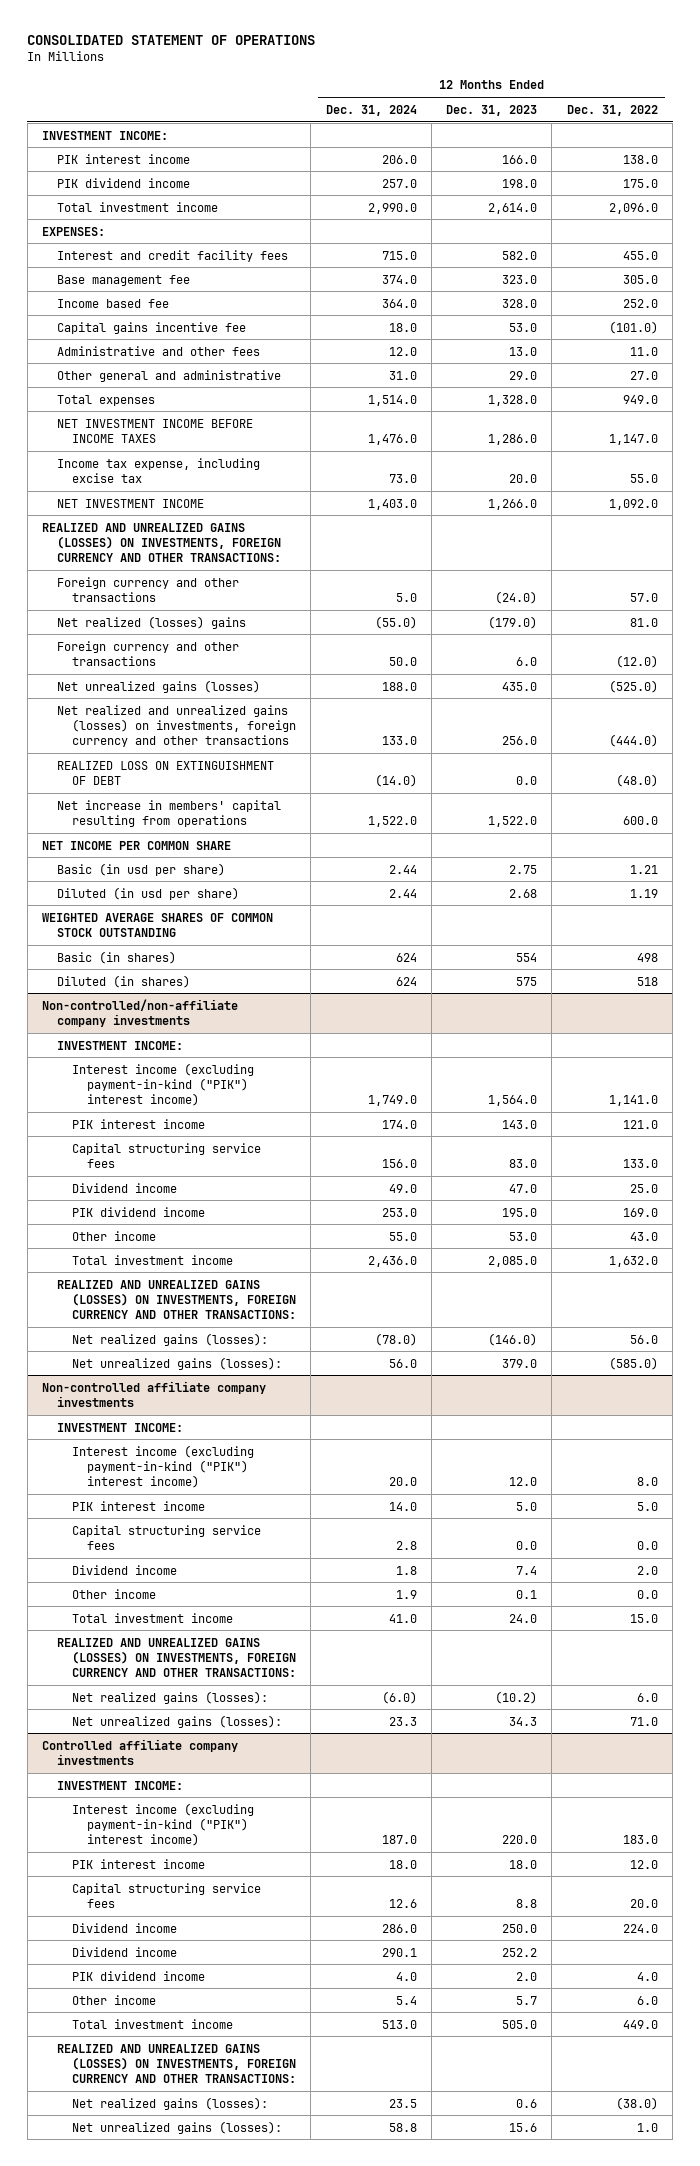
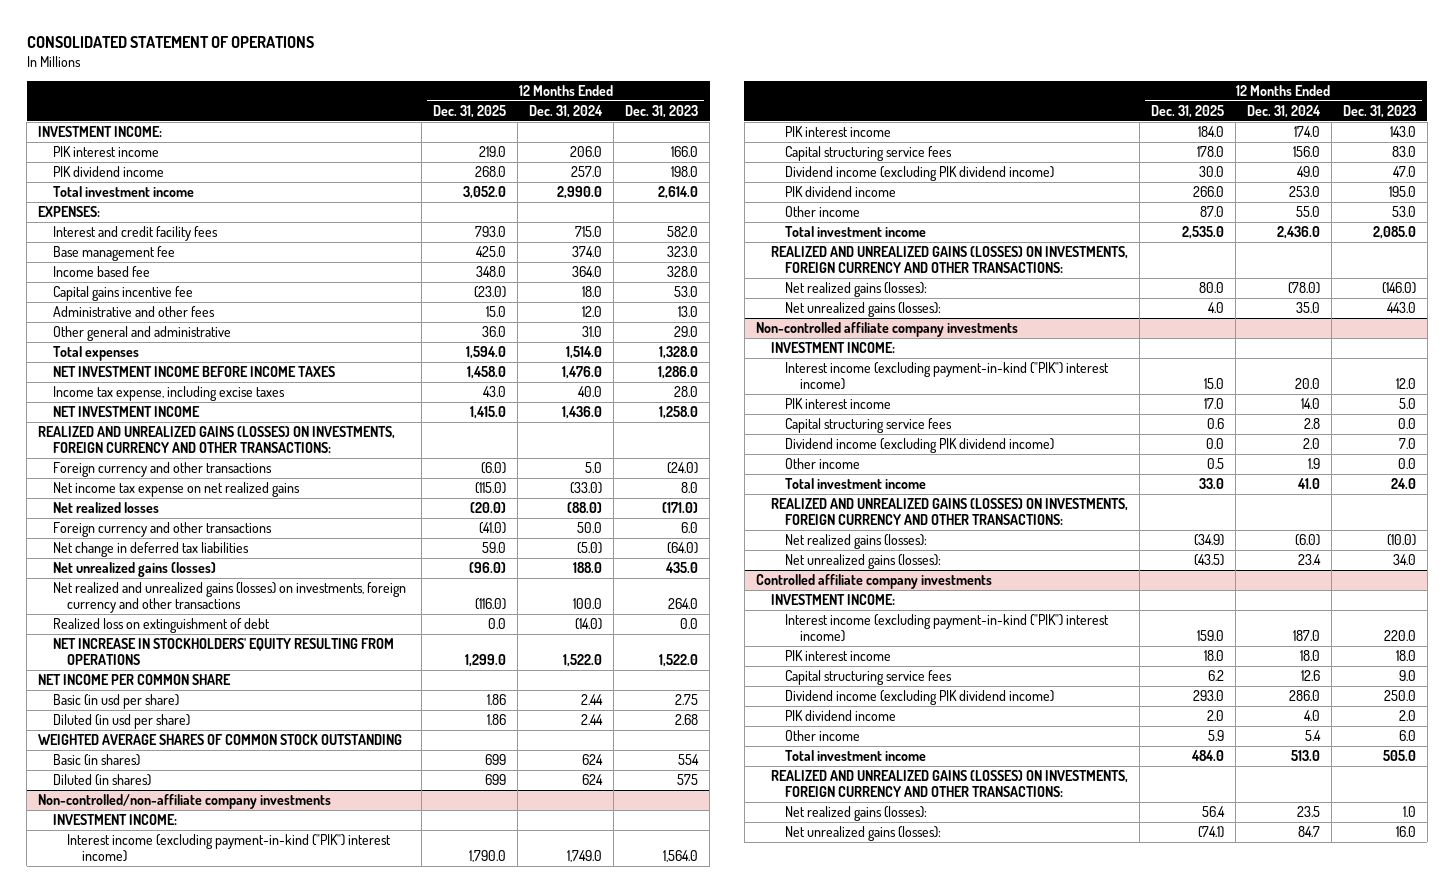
- | 12 Months Ended Dec. 31, 2024 | 12 Months Ended Dec. 31, 2023 | 12 Months Ended Dec. 31, 2022
+ | 12 Months Ended Dec. 31, 2025 | 12 Months Ended Dec. 31, 2024 | 12 Months Ended Dec. 31, 2023
- Income tax expense, including excise tax | 73.0 | 20.0 | 55.0
- NET INVESTMENT INCOME | 1,403.0 | 1,266.0 | 1,092.0
+ Income tax expense, including excise taxes | 43.0 | 40.0 | 28.0
+ NET INVESTMENT INCOME | 1,415.0 | 1,436.0 | 1,258.0
- Net realized (losses) gains | (55.0) | (179.0) | 81.0
+ Net income tax expense on net realized gains | (115.0) | (33.0) | 8.0
+ Net realized losses | (20.0) | (88.0) | (171.0)
+ Net change in deferred tax liabilities | 59.0 | (5.0) | (64.0)
- Net realized and unrealized gains (losses) on investments, foreign currency and other transactions | 133.0 | 256.0 | (444.0)
- REALIZED LOSS ON EXTINGUISHMENT OF DEBT | (14.0) | 0.0 | (48.0)
- Net increase in members' capital resulting from operations | 1,522.0 | 1,522.0 | 600.0
+ Net realized and unrealized gains (losses) on investments, foreign currency and other transactions | (116.0) | 100.0 | 264.0
+ Realized loss on extinguishment of debt | 0.0 | (14.0) | 0.0
+ NET INCREASE IN STOCKHOLDERS' EQUITY RESULTING FROM OPERATIONS | 1,299.0 | 1,522.0 | 1,522.0
@ Non-controlled/non-affiliate company investments
- Dividend income | 49.0 | 47.0 | 25.0
+ Dividend income (excluding PIK dividend income) | 30.0 | 49.0 | 47.0
- Net unrealized gains (losses): | 56.0 | 379.0 | (585.0)
+ Net unrealized gains (losses): | 4.0 | 35.0 | 443.0
@ Non-controlled affiliate company investments
- Dividend income | 1.8 | 7.4 | 2.0
- Other income | 1.9 | 0.1 | 0.0
+ Dividend income (excluding PIK dividend income) | 0.0 | 2.0 | 7.0
+ Other income | 0.5 | 1.9 | 0.0
- Net realized gains (losses): | (6.0) | (10.2) | 6.0
- Net unrealized gains (losses): | 23.3 | 34.3 | 71.0
+ Net realized gains (losses): | (34.9) | (6.0) | (10.0)
+ Net unrealized gains (losses): | (43.5) | 23.4 | 34.0
@ Controlled affiliate company investments
- Capital structuring service fees | 12.6 | 8.8 | 20.0
- Dividend income | 286.0 | 250.0 | 224.0
- Dividend income | 290.1 | 252.2 |
+ Capital structuring service fees | 6.2 | 12.6 | 9.0
+ Dividend income (excluding PIK dividend income) | 293.0 | 286.0 | 250.0
- Other income | 5.4 | 5.7 | 6.0
+ Other income | 5.9 | 5.4 | 6.0
- Net realized gains (losses): | 23.5 | 0.6 | (38.0)
- Net unrealized gains (losses): | 58.8 | 15.6 | 1.0
+ Net realized gains (losses): | 56.4 | 23.5 | 1.0
+ Net unrealized gains (losses): | (74.1) | 84.7 | 16.0

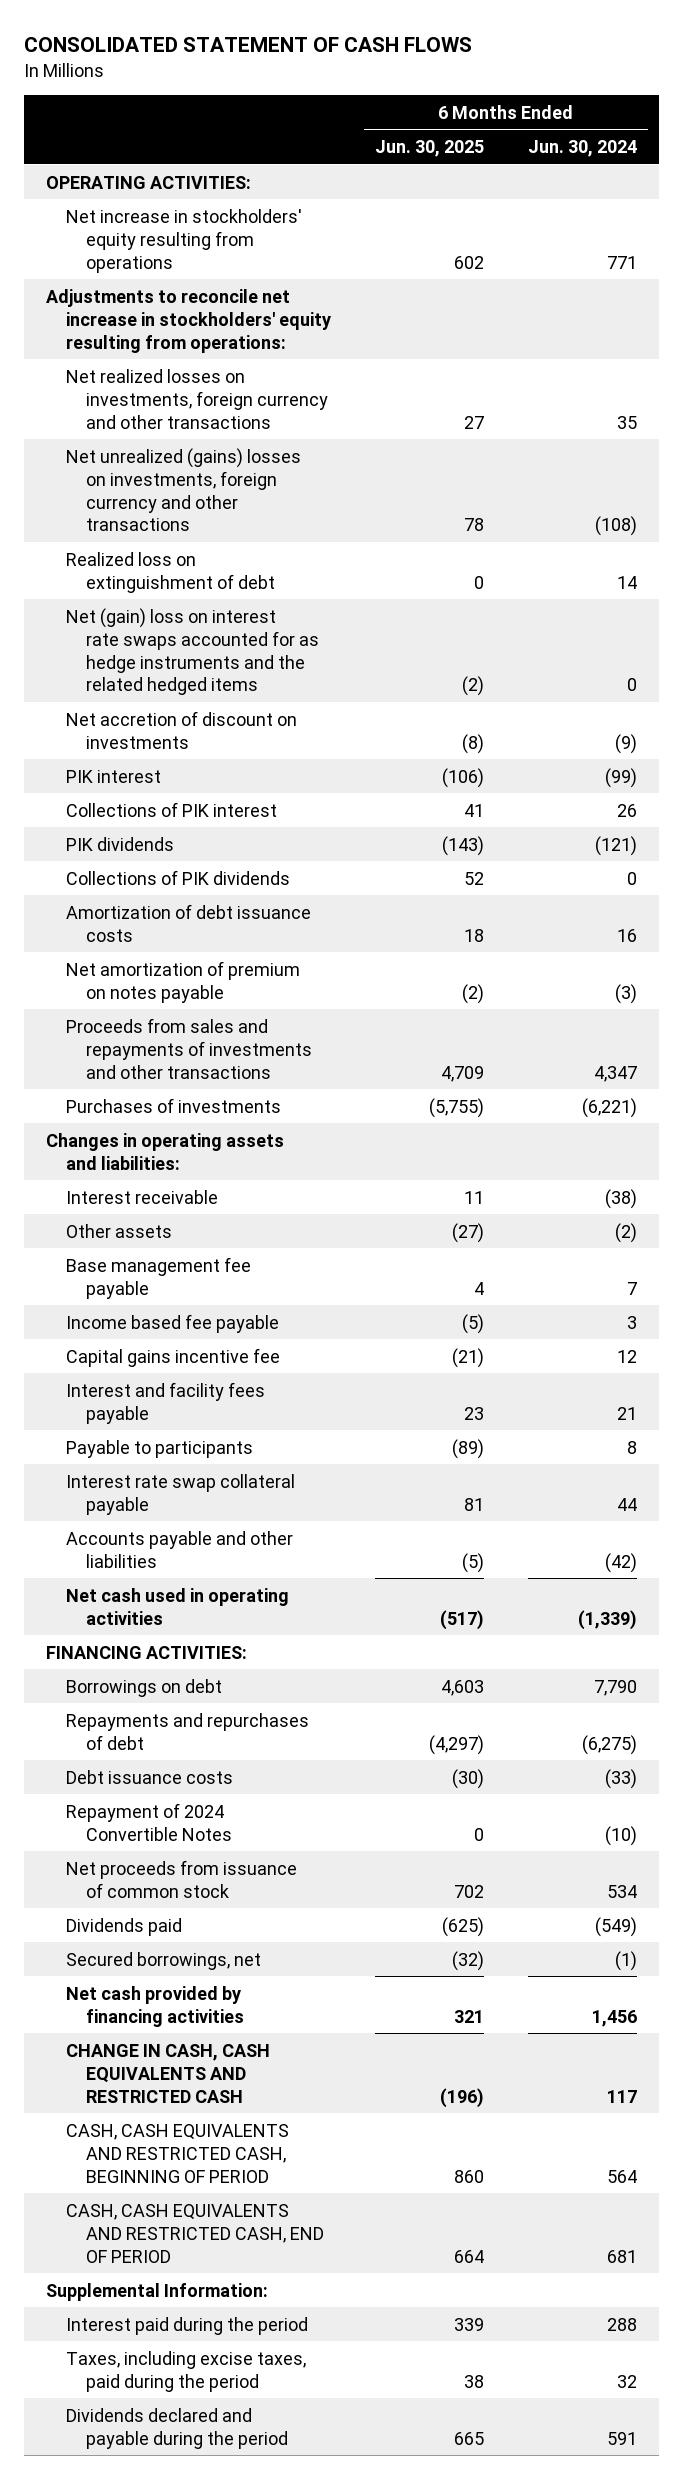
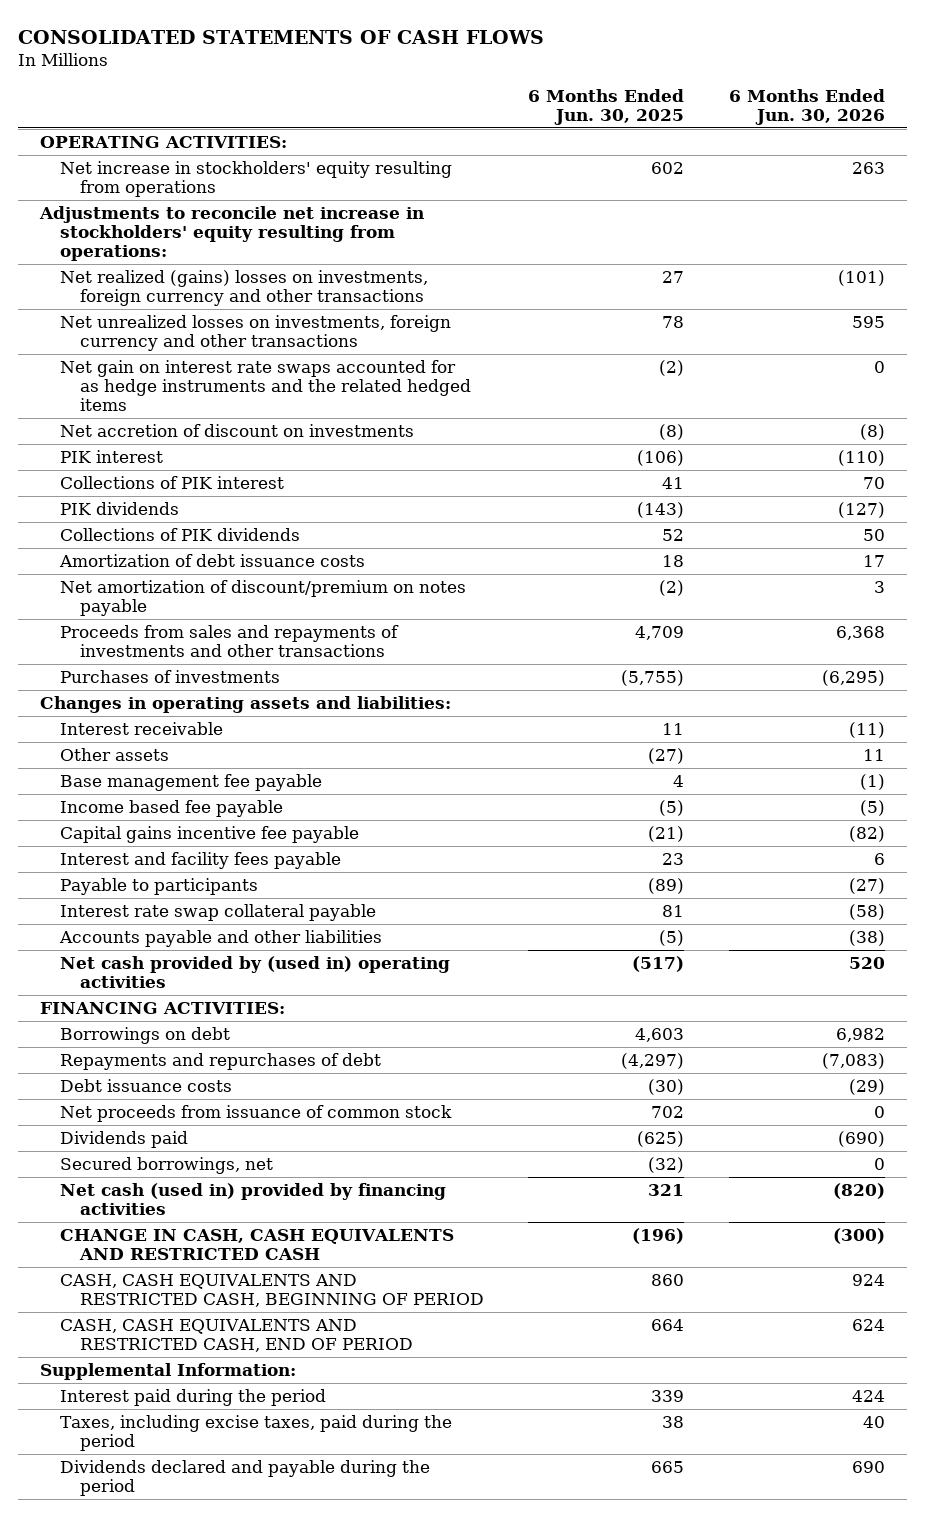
- CONSOLIDATED STATEMENT OF CASH FLOWS
+ CONSOLIDATED STATEMENTS OF CASH FLOWS
- | 6 Months Ended Jun. 30, 2025 | 6 Months Ended Jun. 30, 2024
+ | 6 Months Ended Jun. 30, 2025 | 6 Months Ended Jun. 30, 2026
- Net realized losses on investments, foreign currency and other transactions | 27 | 35
- Net unrealized (gains) losses on investments, foreign currency and other transactions | 78 | (108)
- Realized loss on extinguishment of debt | 0 | 14
- Net (gain) loss on interest rate swaps accounted for as hedge instruments and the related hedged items | (2) | 0
+ Net realized (gains) losses on investments, foreign currency and other transactions | 27 | (101)
+ Net unrealized losses on investments, foreign currency and other transactions | 78 | 595
+ Net gain on interest rate swaps accounted for as hedge instruments and the related hedged items | (2) | 0
- Net amortization of premium on notes payable | (2) | (3)
+ Net amortization of discount/premium on notes payable | (2) | 3
- Capital gains incentive fee | (21) | 12
+ Capital gains incentive fee payable | (21) | (82)
- Net cash used in operating activities | (517) | (1,339)
+ Net cash provided by (used in) operating activities | (517) | 520
- Repayment of 2024 Convertible Notes | 0 | (10)
- Net cash provided by financing activities | 321 | 1,456
+ Net cash (used in) provided by financing activities | 321 | (820)

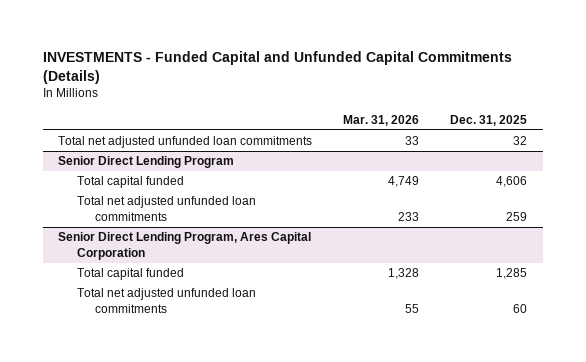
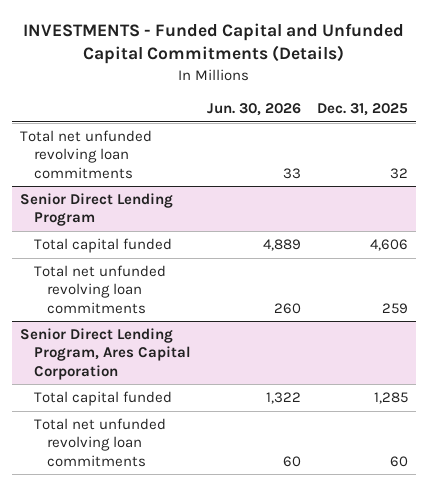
- | Mar. 31, 2026 | Dec. 31, 2025
+ | Jun. 30, 2026 | Dec. 31, 2025
- Total net adjusted unfunded loan commitments | 33 | 32
+ Total net unfunded revolving loan commitments | 33 | 32
@ Senior Direct Lending Program
- Total net adjusted unfunded loan commitments | 233 | 259
+ Total net unfunded revolving loan commitments | 260 | 259
@ Senior Direct Lending Program, Ares Capital Corporation
- Total net adjusted unfunded loan commitments | 55 | 60
+ Total net unfunded revolving loan commitments | 60 | 60

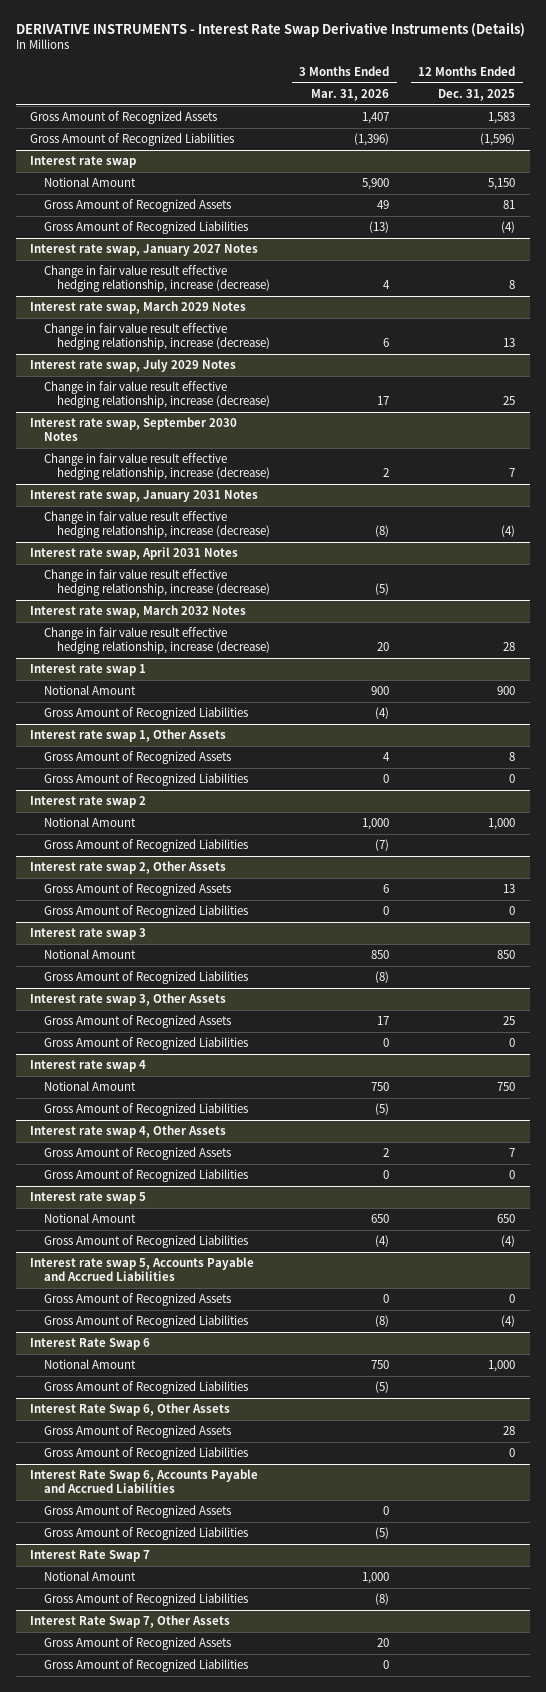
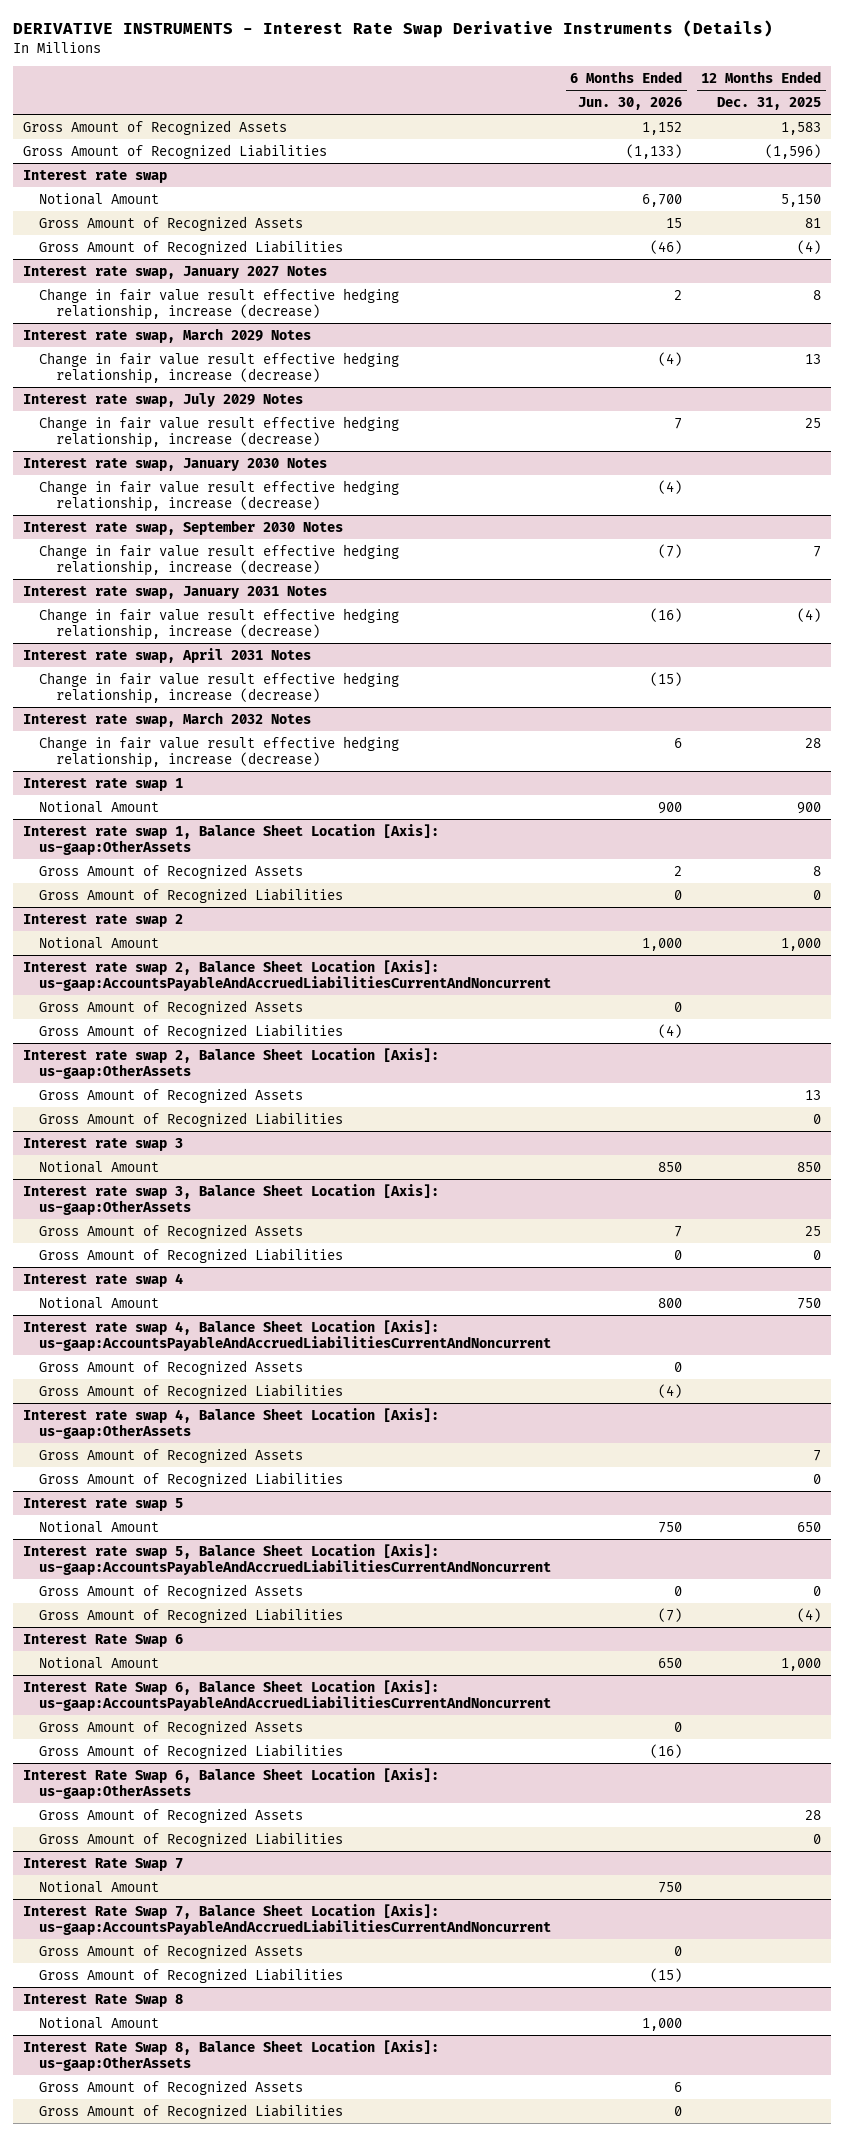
- | 3 Months Ended Mar. 31, 2026 | 12 Months Ended Dec. 31, 2025
+ | 6 Months Ended Jun. 30, 2026 | 12 Months Ended Dec. 31, 2025
+ Interest rate swap, January 2030 Notes
+ Change in fair value result effective hedging relationship, increase (decrease) | (4) |
@ Interest rate swap 1
- Gross Amount of Recognized Liabilities | (4) |
- Interest rate swap 1, Other Assets
+ Interest rate swap 1, Balance Sheet Location [Axis]: us-gaap:OtherAssets
+ Interest rate swap 2, Balance Sheet Location [Axis]: us-gaap:AccountsPayableAndAccruedLiabilitiesCurrentAndNoncurrent
+ Gross Amount of Recognized Assets | 0 |
- Interest rate swap 2, Other Assets
+ Interest rate swap 2, Balance Sheet Location [Axis]: us-gaap:OtherAssets
@ Interest rate swap 3
- Gross Amount of Recognized Liabilities | (8) |
- Interest rate swap 3, Other Assets
+ Interest rate swap 3, Balance Sheet Location [Axis]: us-gaap:OtherAssets
+ Interest rate swap 4, Balance Sheet Location [Axis]: us-gaap:AccountsPayableAndAccruedLiabilitiesCurrentAndNoncurrent
+ Gross Amount of Recognized Assets | 0 |
- Interest rate swap 4, Other Assets
+ Interest rate swap 4, Balance Sheet Location [Axis]: us-gaap:OtherAssets
@ Interest rate swap 5
- Gross Amount of Recognized Liabilities | (4) | (4)
- Interest rate swap 5, Accounts Payable and Accrued Liabilities
+ Interest rate swap 5, Balance Sheet Location [Axis]: us-gaap:AccountsPayableAndAccruedLiabilitiesCurrentAndNoncurrent
+ Interest Rate Swap 6, Balance Sheet Location [Axis]: us-gaap:AccountsPayableAndAccruedLiabilitiesCurrentAndNoncurrent
+ Gross Amount of Recognized Assets | 0 |
- Interest Rate Swap 6, Other Assets
+ Interest Rate Swap 6, Balance Sheet Location [Axis]: us-gaap:OtherAssets
- Interest Rate Swap 6, Accounts Payable and Accrued Liabilities
- Gross Amount of Recognized Assets | 0 |
- Gross Amount of Recognized Liabilities | (5) |
+ Interest Rate Swap 7, Balance Sheet Location [Axis]: us-gaap:AccountsPayableAndAccruedLiabilitiesCurrentAndNoncurrent
+ Gross Amount of Recognized Assets | 0 |
- Interest Rate Swap 7, Other Assets
+ Interest Rate Swap 8
+ Notional Amount | 1,000 |
+ Interest Rate Swap 8, Balance Sheet Location [Axis]: us-gaap:OtherAssets

